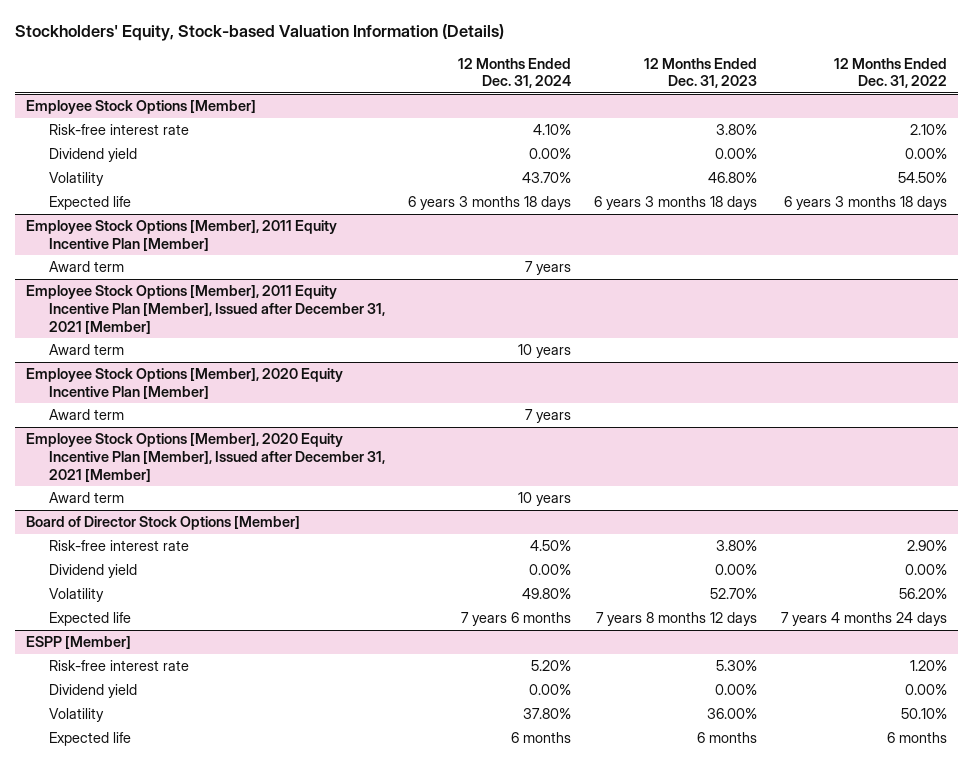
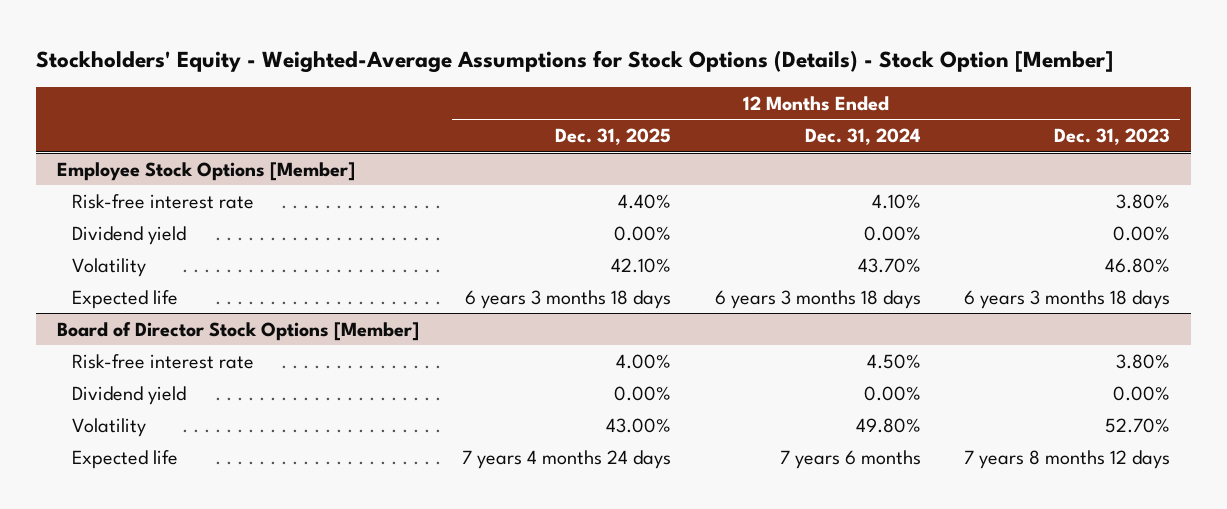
- Stockholders' Equity, Stock-based Valuation Information (Details)
+ Stockholders' Equity - Weighted-Average Assumptions for Stock Options (Details) - Stock Option [Member]
- | 12 Months Ended Dec. 31, 2024 | 12 Months Ended Dec. 31, 2023 | 12 Months Ended Dec. 31, 2022
+ | 12 Months Ended Dec. 31, 2025 | 12 Months Ended Dec. 31, 2024 | 12 Months Ended Dec. 31, 2023
- Employee Stock Options [Member], 2011 Equity Incentive Plan [Member]
- Award term | 7 years | |
- Employee Stock Options [Member], 2011 Equity Incentive Plan [Member], Issued after December 31, 2021 [Member]
- Award term | 10 years | |
- Employee Stock Options [Member], 2020 Equity Incentive Plan [Member]
- Award term | 7 years | |
- Employee Stock Options [Member], 2020 Equity Incentive Plan [Member], Issued after December 31, 2021 [Member]
- Award term | 10 years | |
- ESPP [Member]
- Risk-free interest rate | 5.20% | 5.30% | 1.20%
- Dividend yield | 0.00% | 0.00% | 0.00%
- Volatility | 37.80% | 36.00% | 50.10%
- Expected life | 6 months | 6 months | 6 months

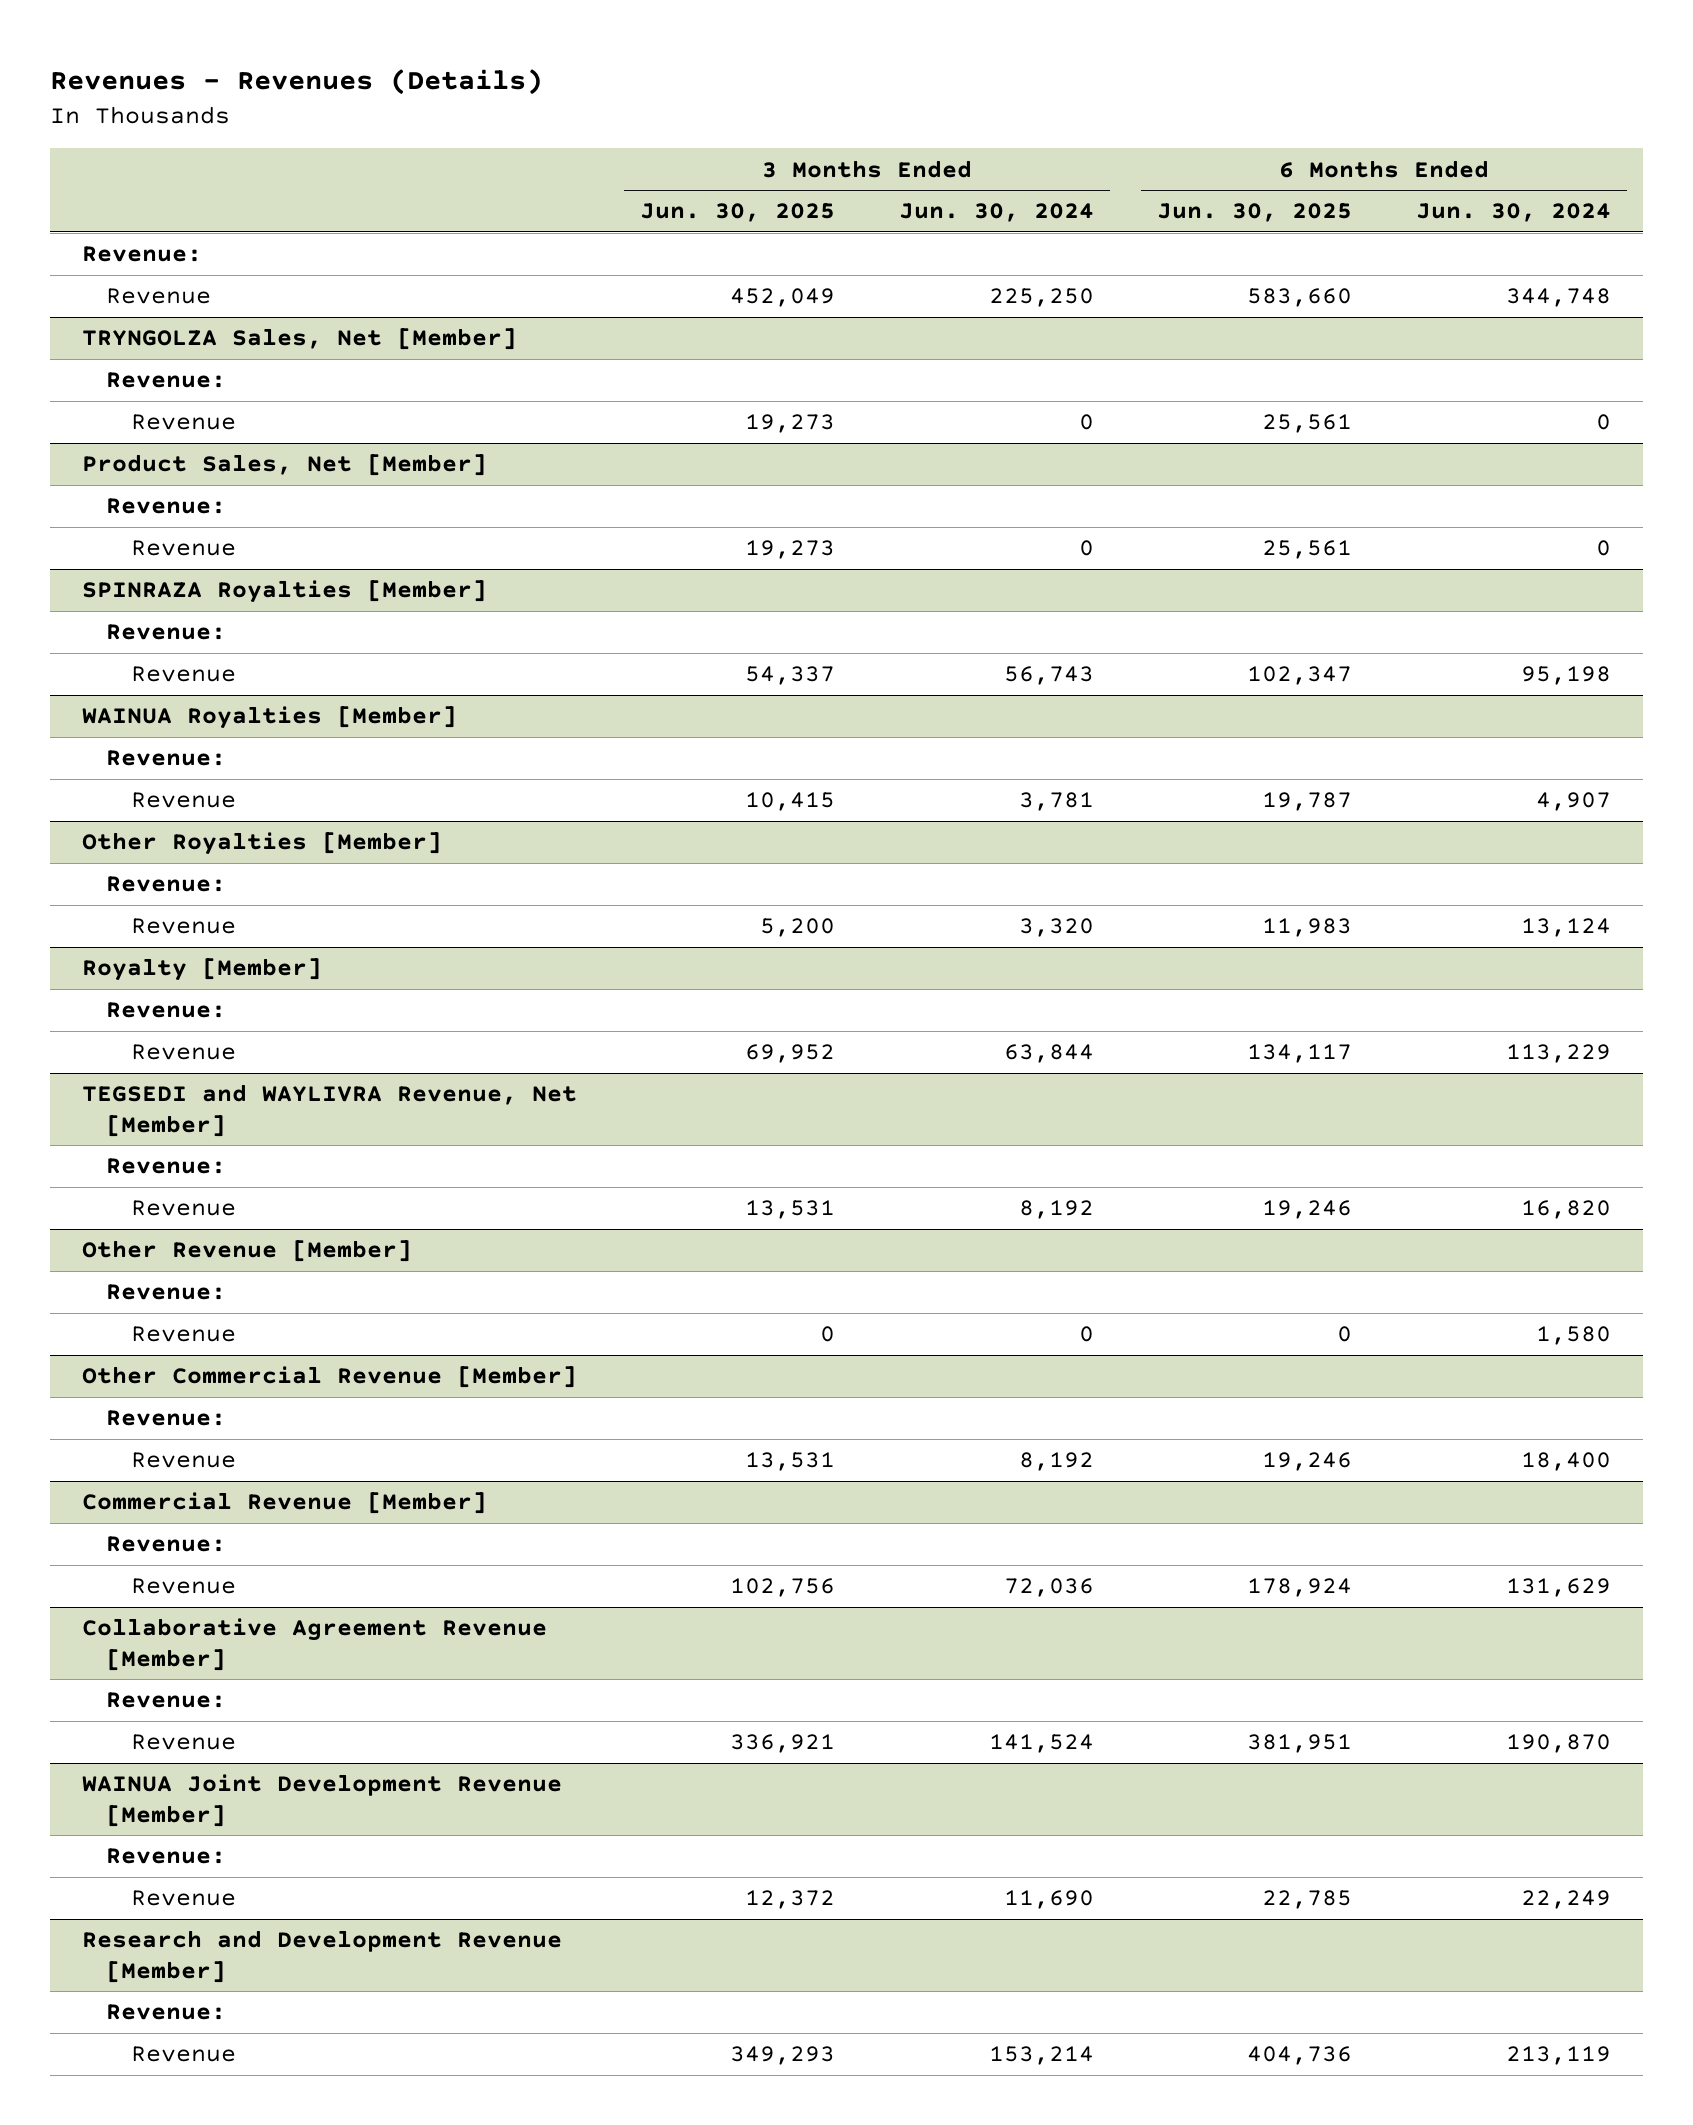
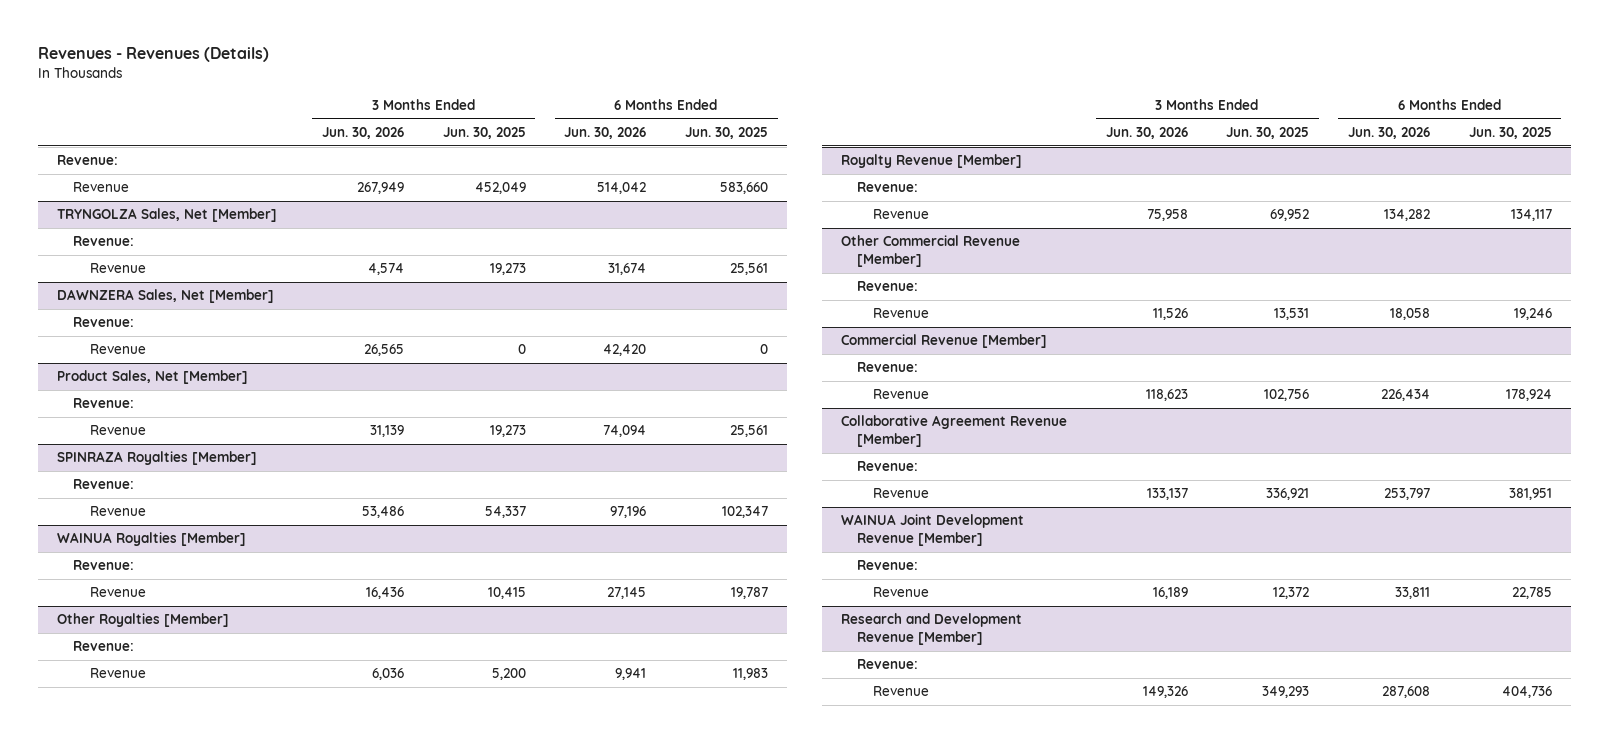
- | 3 Months Ended Jun. 30, 2025 | 3 Months Ended Jun. 30, 2024 | 6 Months Ended Jun. 30, 2025 | 6 Months Ended Jun. 30, 2024
+ | 3 Months Ended Jun. 30, 2026 | 3 Months Ended Jun. 30, 2025 | 6 Months Ended Jun. 30, 2026 | 6 Months Ended Jun. 30, 2025
+ DAWNZERA Sales, Net [Member]
+ Revenue:
+ Revenue | 26,565 | 0 | 42,420 | 0
- Royalty [Member]
+ Royalty Revenue [Member]
- TEGSEDI and WAYLIVRA Revenue, Net [Member]
- Revenue:
- Revenue | 13,531 | 8,192 | 19,246 | 16,820
- Other Revenue [Member]
- Revenue:
- Revenue | 0 | 0 | 0 | 1,580

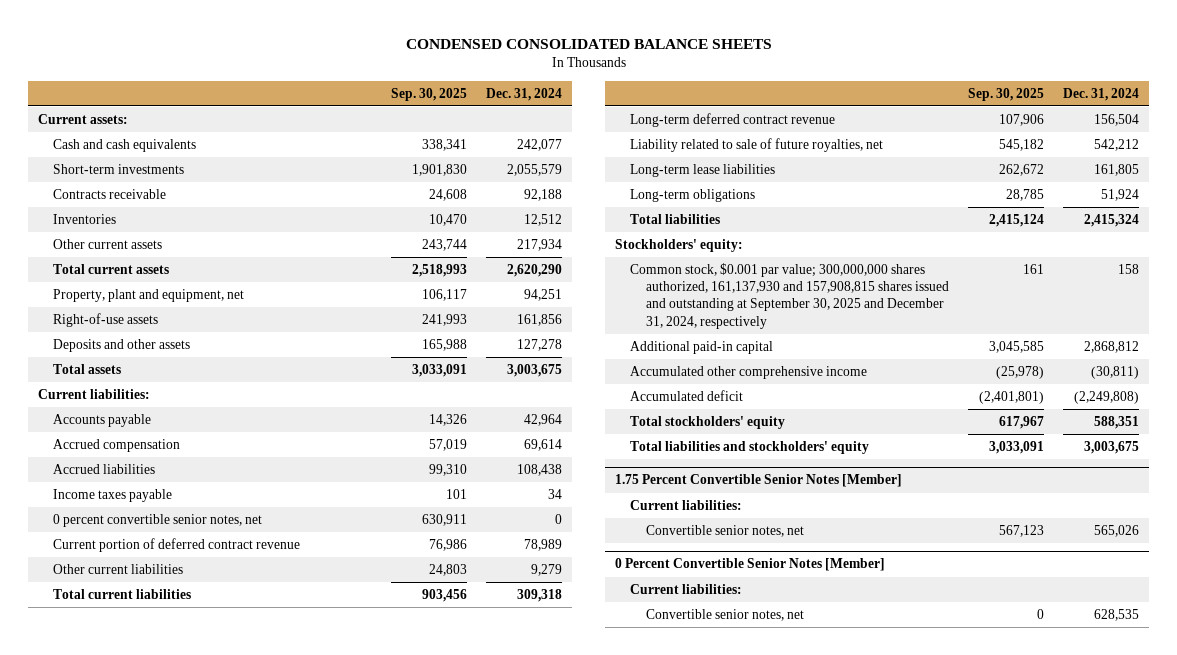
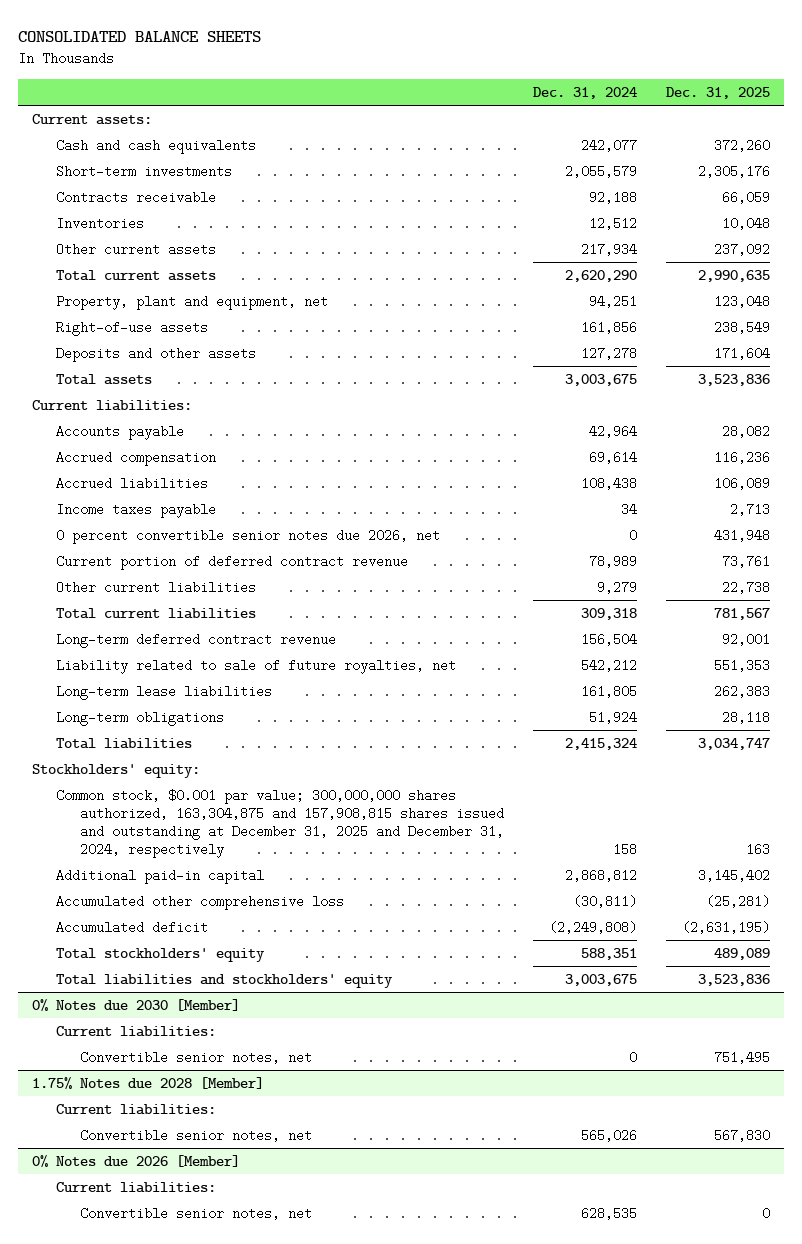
- CONDENSED CONSOLIDATED BALANCE SHEETS
+ CONSOLIDATED BALANCE SHEETS
- | Sep. 30, 2025 | Dec. 31, 2024
+ | Dec. 31, 2024 | Dec. 31, 2025
- 0 percent convertible senior notes, net | 630,911 | 0
+ 0 percent convertible senior notes due 2026, net | 0 | 431,948
- Common stock, $0.001 par value; 300,000,000 shares authorized, 161,137,930 and 157,908,815 shares issued and outstanding at September 30, 2025 and December 31, 2024, respectively | 161 | 158
+ Common stock, $0.001 par value; 300,000,000 shares authorized, 163,304,875 and 157,908,815 shares issued and outstanding at December 31, 2025 and December 31, 2024, respectively | 158 | 163
- Accumulated other comprehensive income | (25,978) | (30,811)
+ Accumulated other comprehensive loss | (30,811) | (25,281)
- 1.75 Percent Convertible Senior Notes [Member]
+ 0% Notes due 2030 [Member]
+ Convertible senior notes, net | 0 | 751,495
+ 1.75% Notes due 2028 [Member]
+ Current liabilities:
- 0 Percent Convertible Senior Notes [Member]
+ 0% Notes due 2026 [Member]

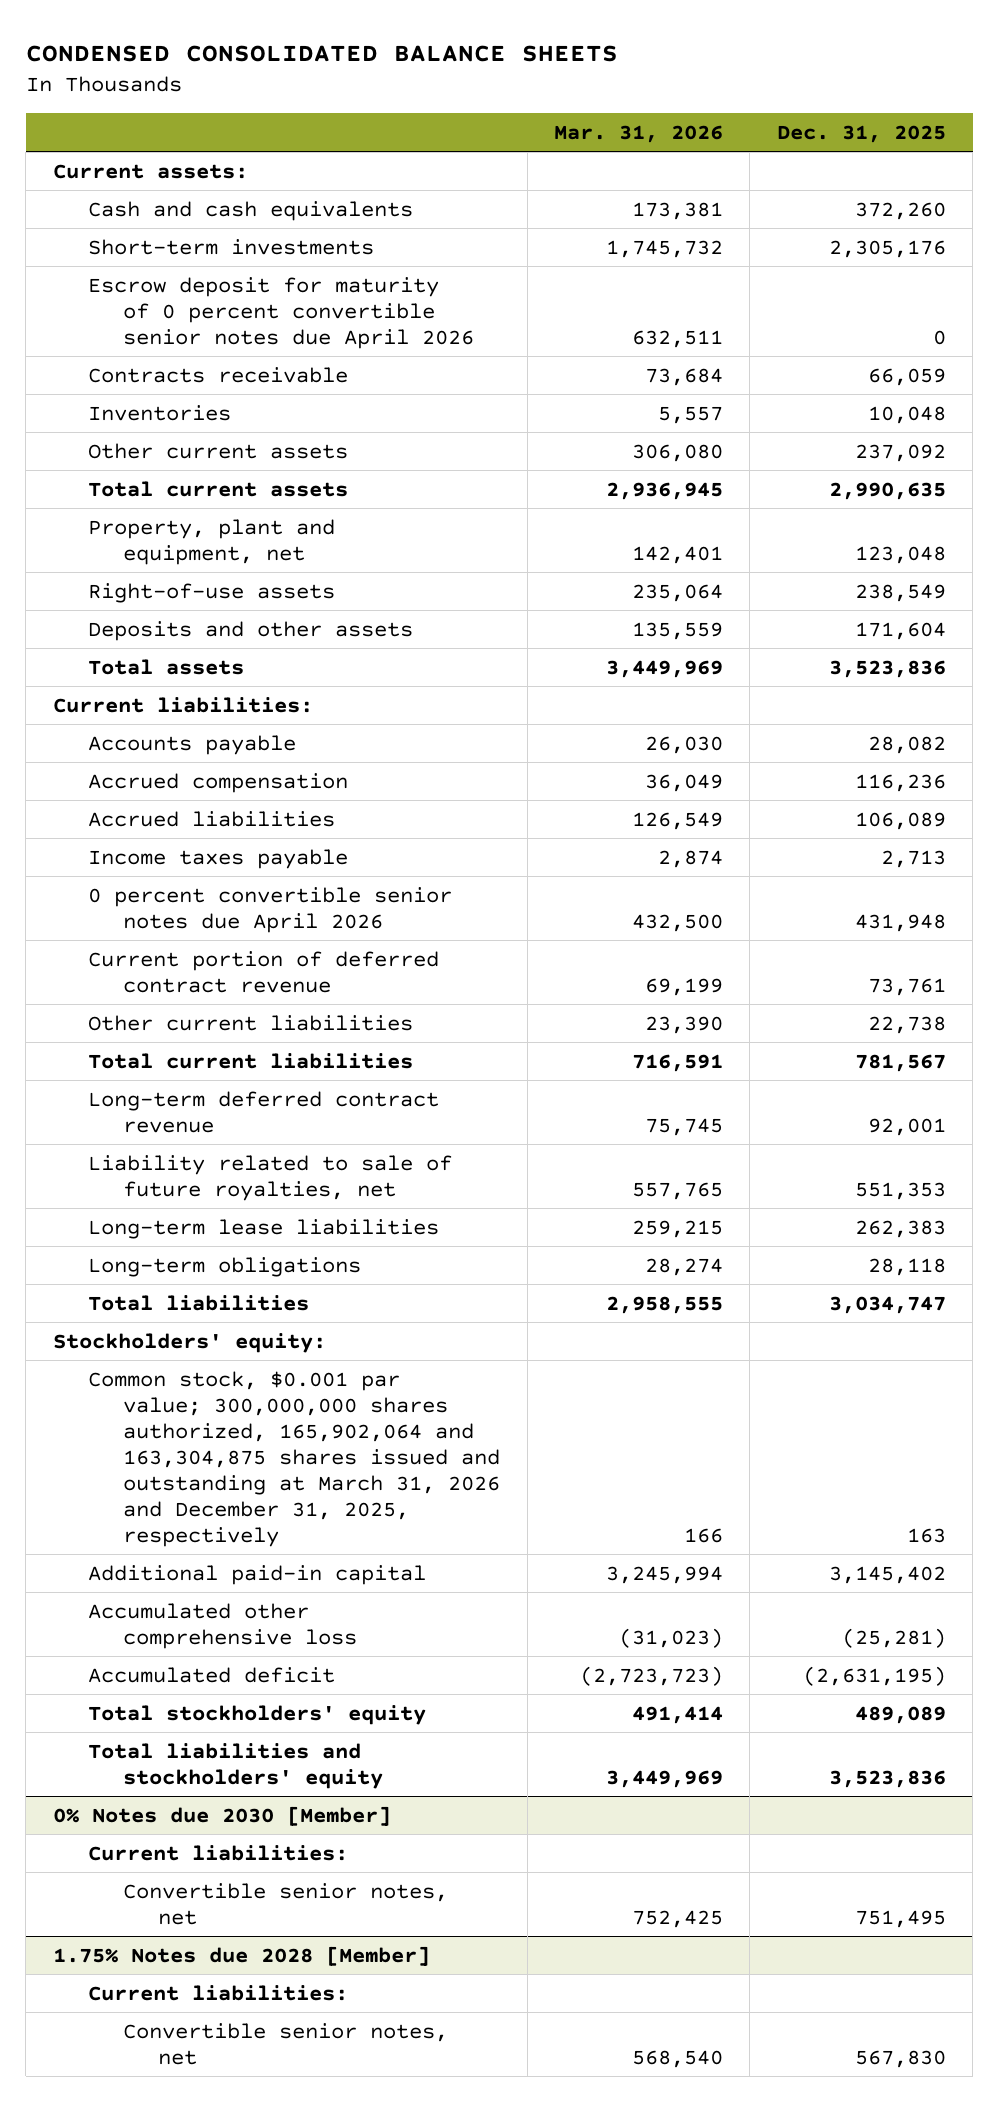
- CONSOLIDATED BALANCE SHEETS
+ CONDENSED CONSOLIDATED BALANCE SHEETS
- | Dec. 31, 2024 | Dec. 31, 2025
+ | Mar. 31, 2026 | Dec. 31, 2025
+ Escrow deposit for maturity of 0 percent convertible senior notes due April 2026 | 632,511 | 0
- 0 percent convertible senior notes due 2026, net | 0 | 431,948
+ 0 percent convertible senior notes due April 2026 | 432,500 | 431,948
- Common stock, $0.001 par value; 300,000,000 shares authorized, 163,304,875 and 157,908,815 shares issued and outstanding at December 31, 2025 and December 31, 2024, respectively | 158 | 163
+ Common stock, $0.001 par value; 300,000,000 shares authorized, 165,902,064 and 163,304,875 shares issued and outstanding at March 31, 2026 and December 31, 2025, respectively | 166 | 163
- 0% Notes due 2026 [Member]
- Current liabilities:
- Convertible senior notes, net | 628,535 | 0

